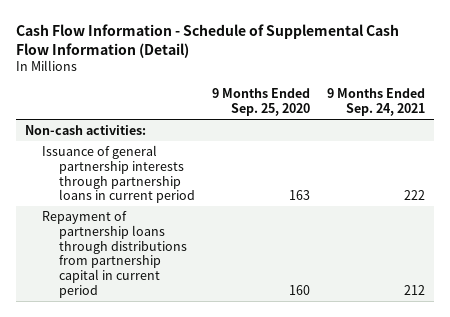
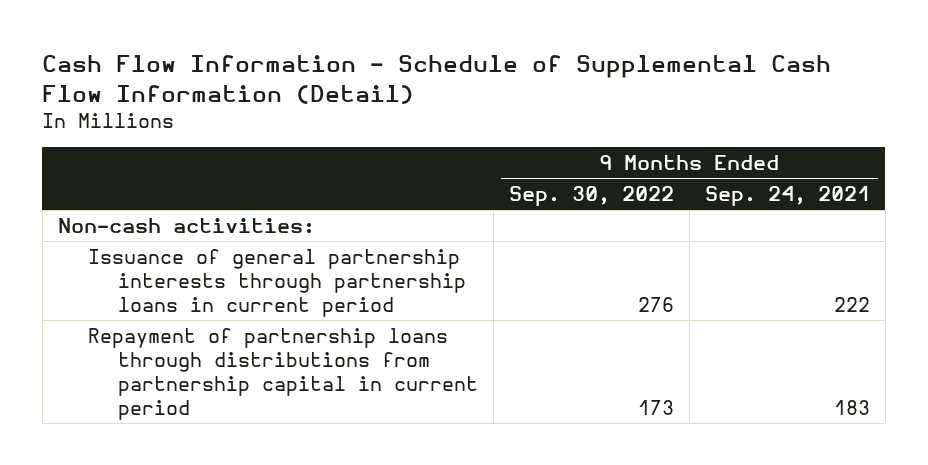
- | 9 Months Ended Sep. 25, 2020 | 9 Months Ended Sep. 24, 2021
+ | 9 Months Ended Sep. 30, 2022 | 9 Months Ended Sep. 24, 2021
- Repayment of partnership loans through distributions from partnership capital in current period | 160 | 212
+ Repayment of partnership loans through distributions from partnership capital in current period | 173 | 183

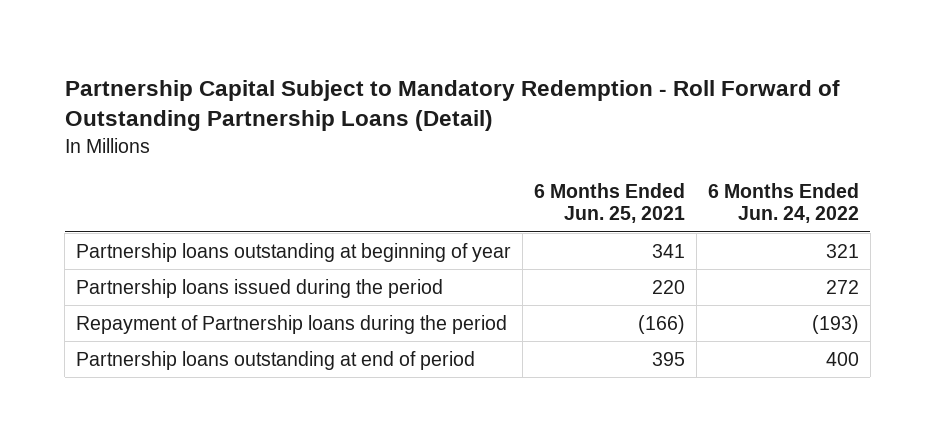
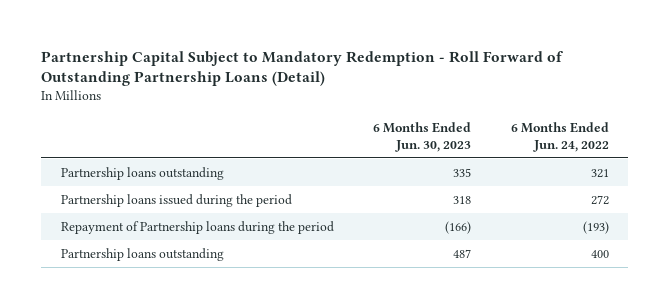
- | 6 Months Ended Jun. 25, 2021 | 6 Months Ended Jun. 24, 2022
+ | 6 Months Ended Jun. 30, 2023 | 6 Months Ended Jun. 24, 2022
- Partnership loans outstanding at beginning of year | 341 | 321
+ Partnership loans outstanding | 335 | 321
- Partnership loans outstanding at end of period | 395 | 400
+ Partnership loans outstanding | 487 | 400

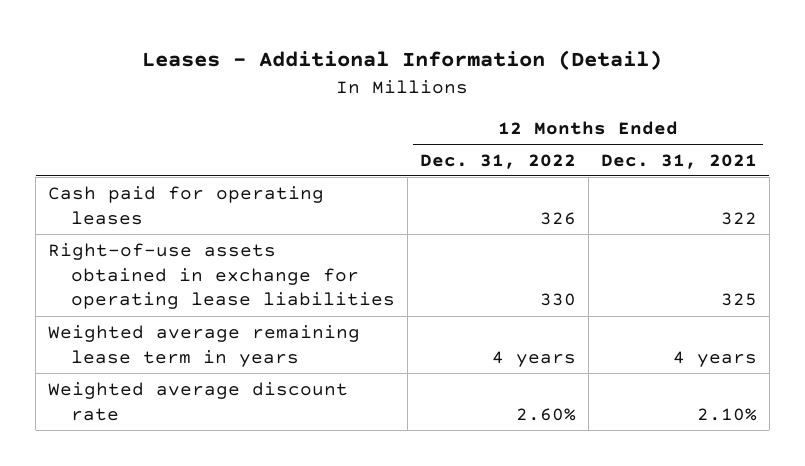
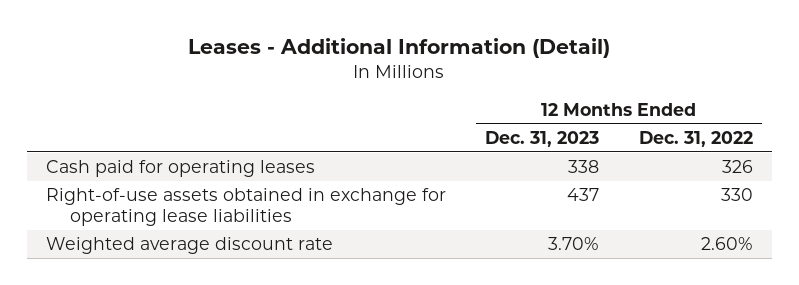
- | 12 Months Ended Dec. 31, 2022 | 12 Months Ended Dec. 31, 2021
+ | 12 Months Ended Dec. 31, 2023 | 12 Months Ended Dec. 31, 2022
- Weighted average remaining lease term in years | 4 years | 4 years

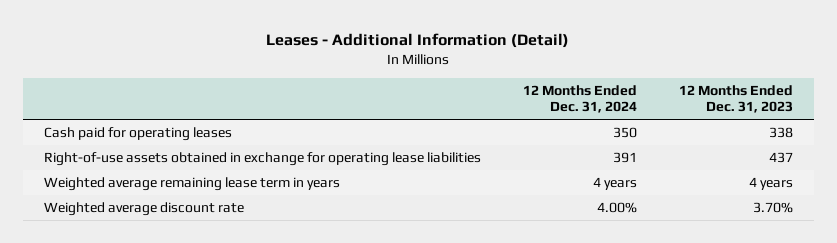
- | 12 Months Ended Dec. 31, 2023 | 12 Months Ended Dec. 31, 2022
+ | 12 Months Ended Dec. 31, 2024 | 12 Months Ended Dec. 31, 2023
+ Weighted average remaining lease term in years | 4 years | 4 years

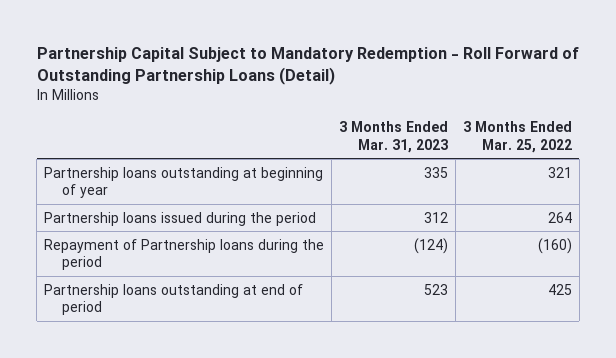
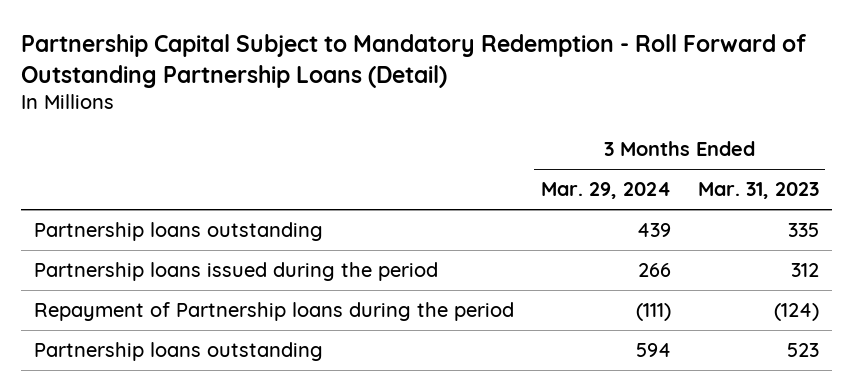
- | 3 Months Ended Mar. 31, 2023 | 3 Months Ended Mar. 25, 2022
+ | 3 Months Ended Mar. 29, 2024 | 3 Months Ended Mar. 31, 2023
- Partnership loans outstanding at beginning of year | 335 | 321
+ Partnership loans outstanding | 439 | 335
- Partnership loans outstanding at end of period | 523 | 425
+ Partnership loans outstanding | 594 | 523

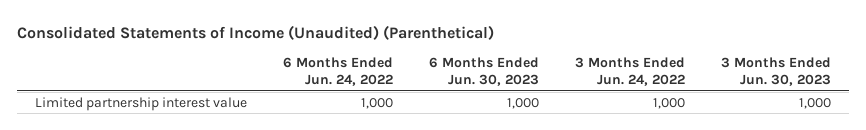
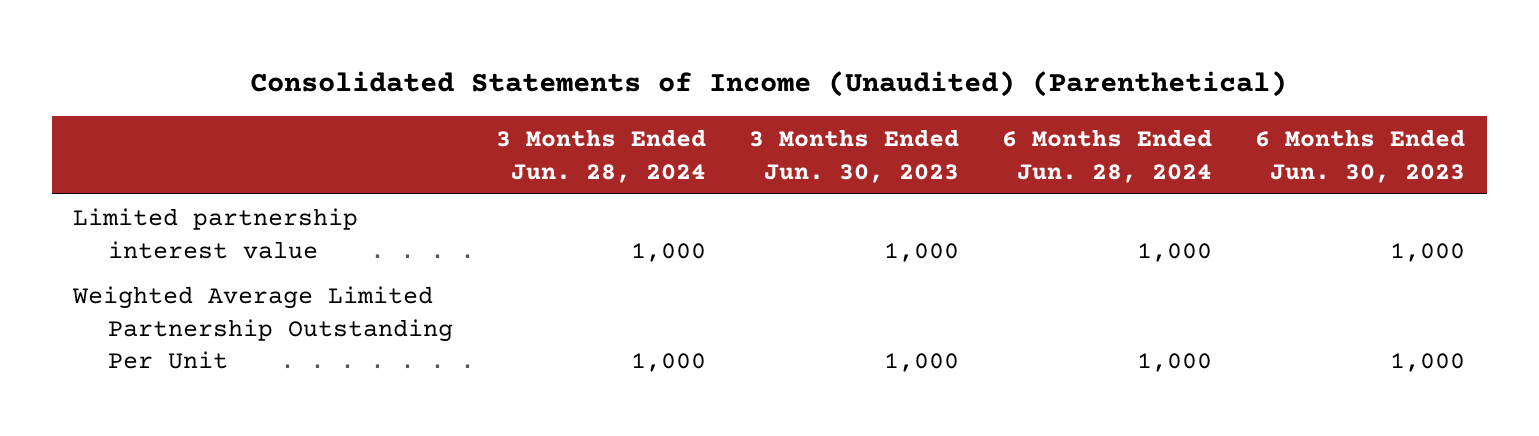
- | 6 Months Ended Jun. 24, 2022 | 6 Months Ended Jun. 30, 2023 | 3 Months Ended Jun. 24, 2022 | 3 Months Ended Jun. 30, 2023
+ | 3 Months Ended Jun. 28, 2024 | 3 Months Ended Jun. 30, 2023 | 6 Months Ended Jun. 28, 2024 | 6 Months Ended Jun. 30, 2023
+ Weighted Average Limited Partnership Outstanding Per Unit | 1,000 | 1,000 | 1,000 | 1,000

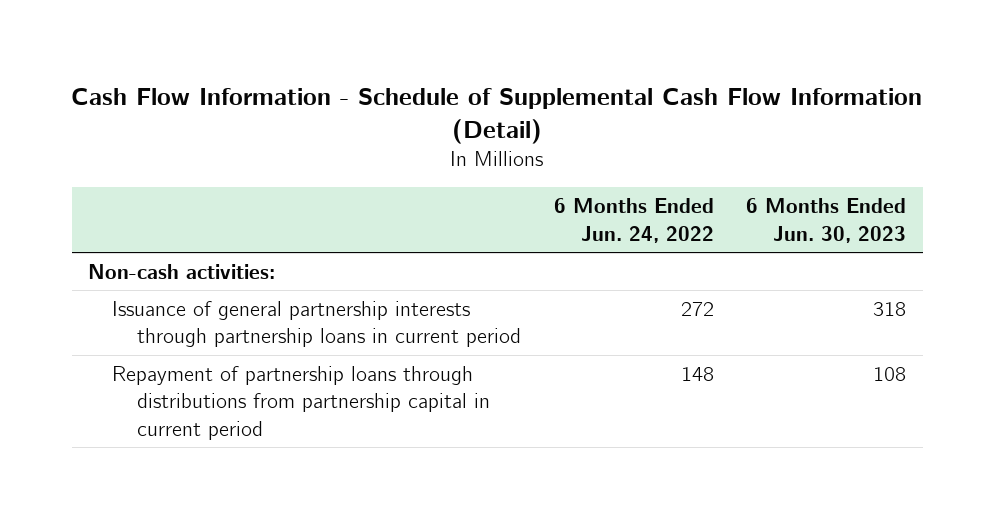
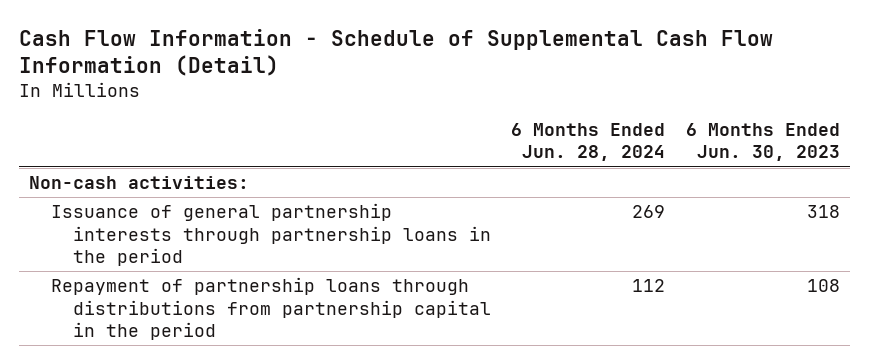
- | 6 Months Ended Jun. 24, 2022 | 6 Months Ended Jun. 30, 2023
+ | 6 Months Ended Jun. 28, 2024 | 6 Months Ended Jun. 30, 2023
- Issuance of general partnership interests through partnership loans in current period | 272 | 318
- Repayment of partnership loans through distributions from partnership capital in current period | 148 | 108
+ Issuance of general partnership interests through partnership loans in the period | 269 | 318
+ Repayment of partnership loans through distributions from partnership capital in the period | 112 | 108

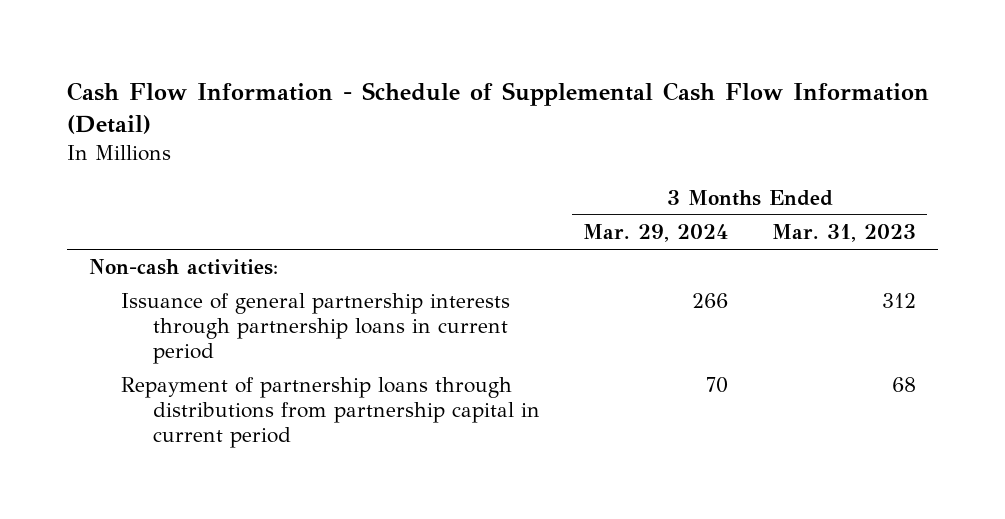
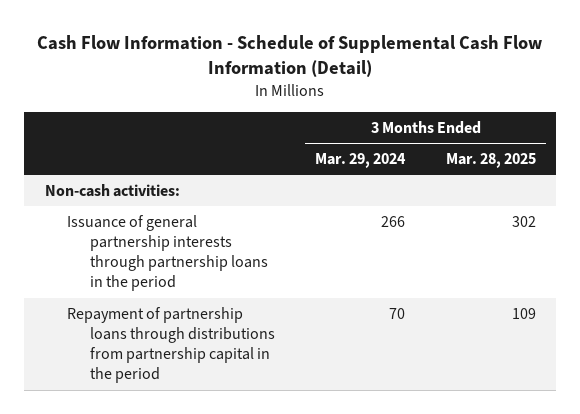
- | 3 Months Ended Mar. 29, 2024 | 3 Months Ended Mar. 31, 2023
+ | 3 Months Ended Mar. 29, 2024 | 3 Months Ended Mar. 28, 2025
- Issuance of general partnership interests through partnership loans in current period | 266 | 312
- Repayment of partnership loans through distributions from partnership capital in current period | 70 | 68
+ Issuance of general partnership interests through partnership loans in the period | 266 | 302
+ Repayment of partnership loans through distributions from partnership capital in the period | 70 | 109

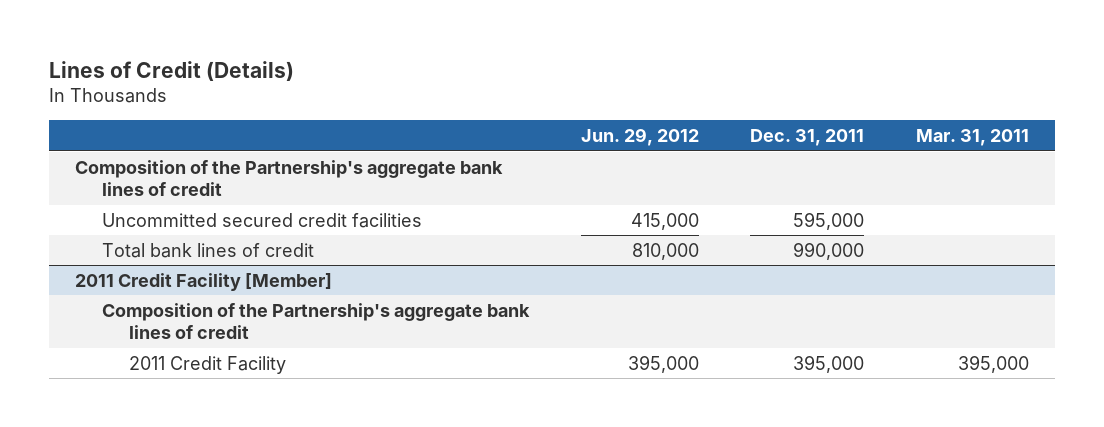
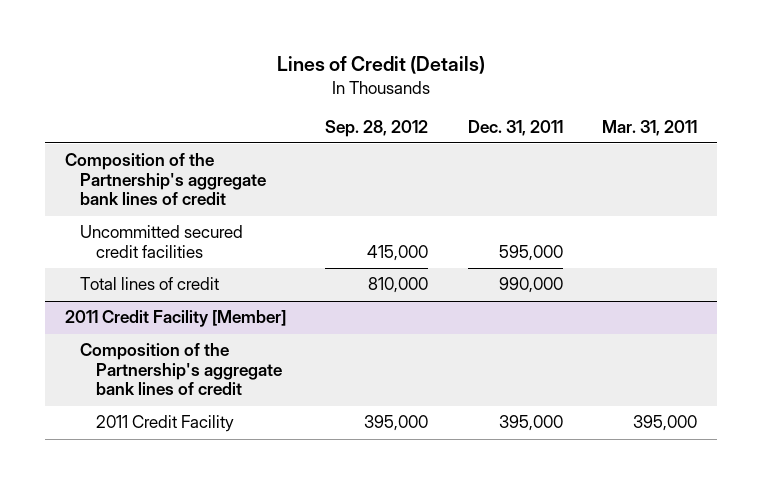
- | Jun. 29, 2012 | Dec. 31, 2011 | Mar. 31, 2011
+ | Sep. 28, 2012 | Dec. 31, 2011 | Mar. 31, 2011
- Total bank lines of credit | 810,000 | 990,000 |
+ Total lines of credit | 810,000 | 990,000 |

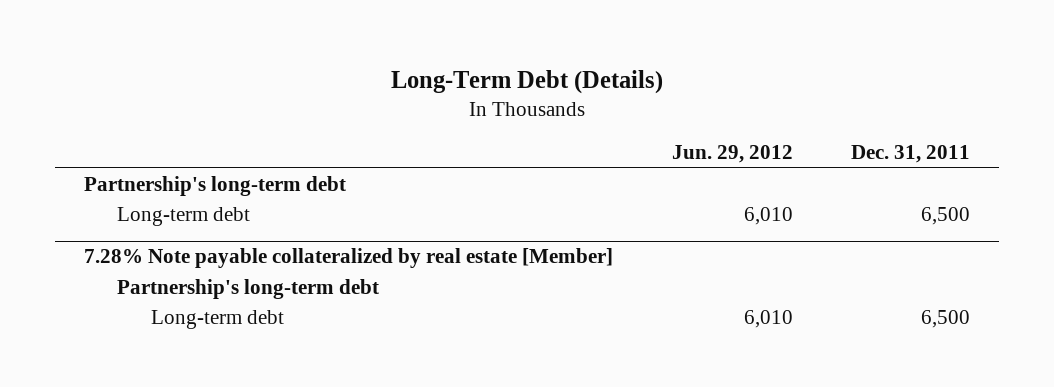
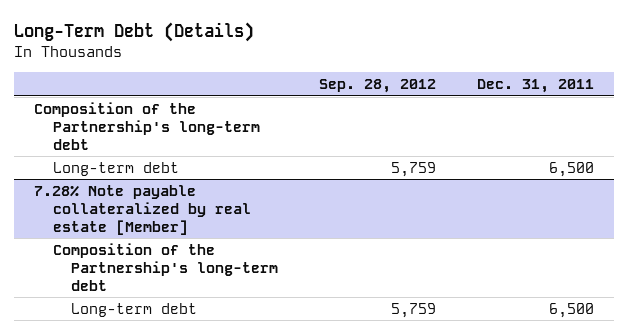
- | Jun. 29, 2012 | Dec. 31, 2011
+ | Sep. 28, 2012 | Dec. 31, 2011
- Partnership's long-term debt
+ Composition of the Partnership's long-term debt
@ 7.28% Note payable collateralized by real estate [Member]
- Partnership's long-term debt
+ Composition of the Partnership's long-term debt

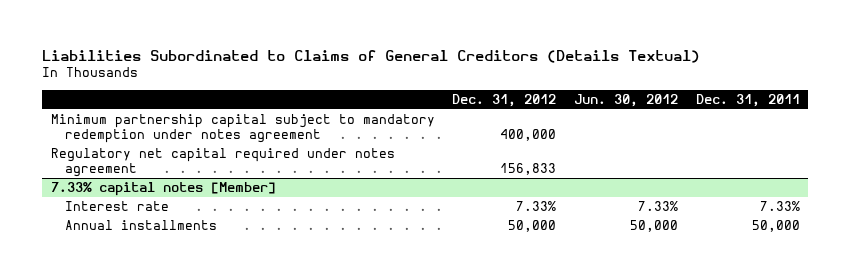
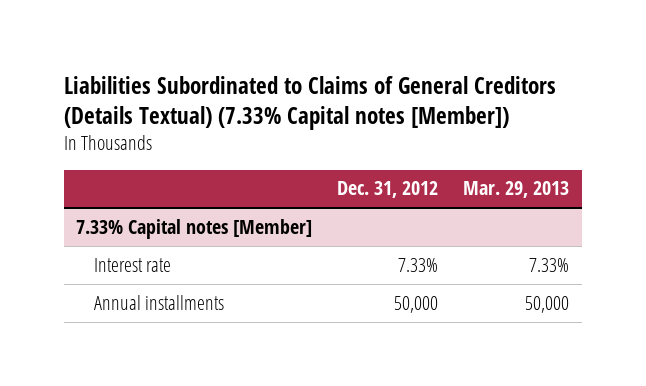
- Liabilities Subordinated to Claims of General Creditors (Details Textual)
+ Liabilities Subordinated to Claims of General Creditors (Details Textual) (7.33% Capital notes [Member])
- | Dec. 31, 2012 | Jun. 30, 2012 | Dec. 31, 2011
+ | Dec. 31, 2012 | Mar. 29, 2013
- Minimum partnership capital subject to mandatory redemption under notes agreement | 400,000 | |
- Regulatory net capital required under notes agreement | 156,833 | |
- 7.33% capital notes [Member]
+ 7.33% Capital notes [Member]

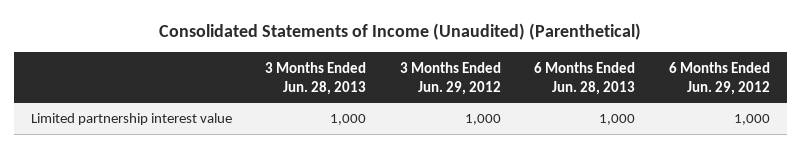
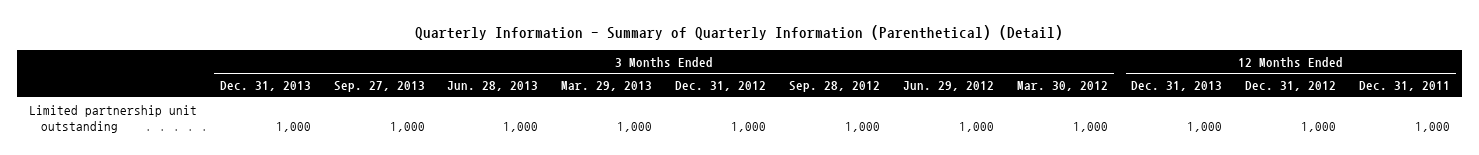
- Consolidated Statements of Income (Unaudited) (Parenthetical)
+ Quarterly Information - Summary of Quarterly Information (Parenthetical) (Detail)
- | 3 Months Ended Jun. 28, 2013 | 3 Months Ended Jun. 29, 2012 | 6 Months Ended Jun. 28, 2013 | 6 Months Ended Jun. 29, 2012
+ | 3 Months Ended Dec. 31, 2013 | 3 Months Ended Sep. 27, 2013 | 3 Months Ended Jun. 28, 2013 | 3 Months Ended Mar. 29, 2013 | 3 Months Ended Dec. 31, 2012 | 3 Months Ended Sep. 28, 2012 | 3 Months Ended Jun. 29, 2012 | 3 Months Ended Mar. 30, 2012 | 12 Months Ended Dec. 31, 2013 | 12 Months Ended Dec. 31, 2012 | 12 Months Ended Dec. 31, 2011
- Limited partnership interest value | 1,000 | 1,000 | 1,000 | 1,000
+ Limited partnership unit outstanding | 1,000 | 1,000 | 1,000 | 1,000 | 1,000 | 1,000 | 1,000 | 1,000 | 1,000 | 1,000 | 1,000

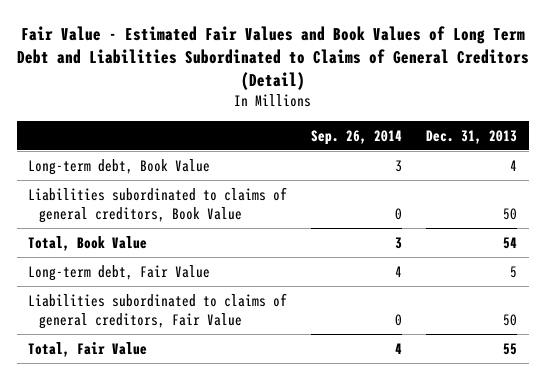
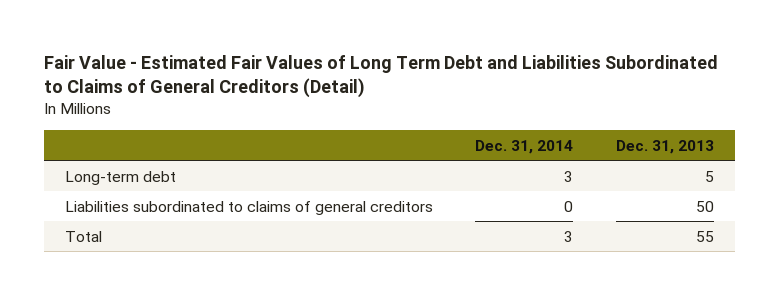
- Fair Value - Estimated Fair Values and Book Values of Long Term Debt and Liabilities Subordinated to Claims of General Creditors (Detail)
+ Fair Value - Estimated Fair Values of Long Term Debt and Liabilities Subordinated to Claims of General Creditors (Detail)
- | Sep. 26, 2014 | Dec. 31, 2013
+ | Dec. 31, 2014 | Dec. 31, 2013
- Long-term debt, Book Value | 3 | 4
- Liabilities subordinated to claims of general creditors, Book Value | 0 | 50
- Total, Book Value | 3 | 54
- Long-term debt, Fair Value | 4 | 5
- Liabilities subordinated to claims of general creditors, Fair Value | 0 | 50
- Total, Fair Value | 4 | 55
+ Long-term debt | 3 | 5
+ Liabilities subordinated to claims of general creditors | 0 | 50
+ Total | 3 | 55

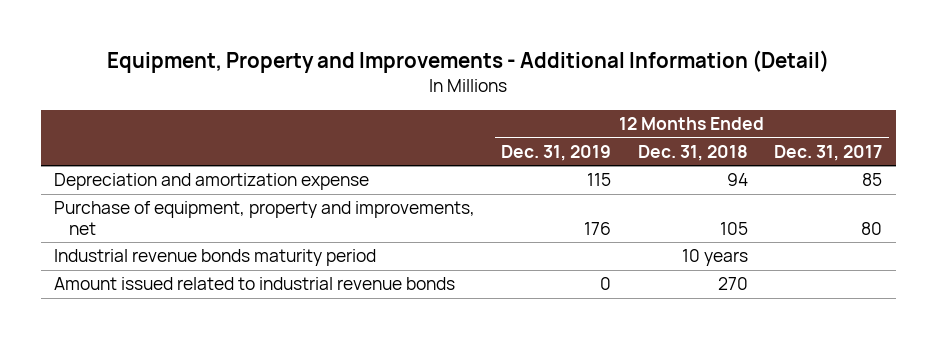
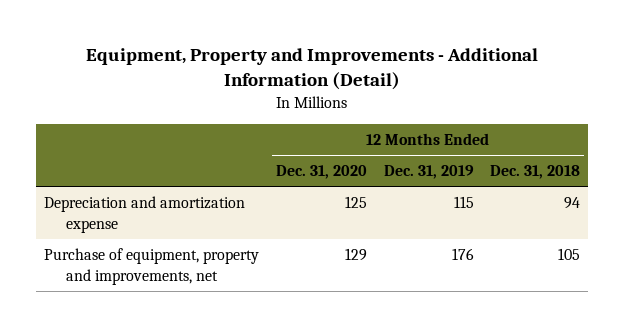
- | 12 Months Ended Dec. 31, 2019 | 12 Months Ended Dec. 31, 2018 | 12 Months Ended Dec. 31, 2017
+ | 12 Months Ended Dec. 31, 2020 | 12 Months Ended Dec. 31, 2019 | 12 Months Ended Dec. 31, 2018
- Industrial revenue bonds maturity period | | 10 years |
- Amount issued related to industrial revenue bonds | 0 | 270 |

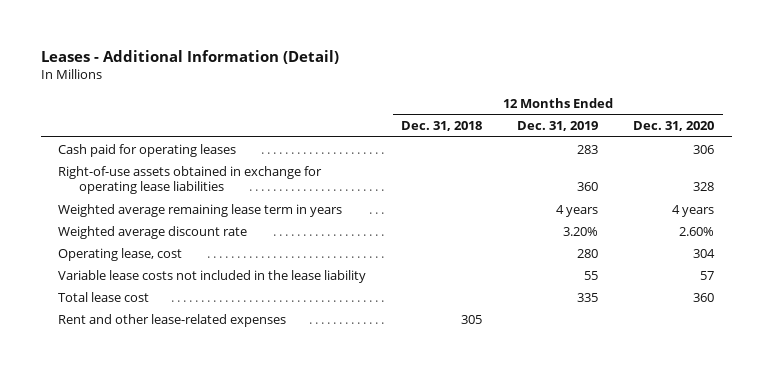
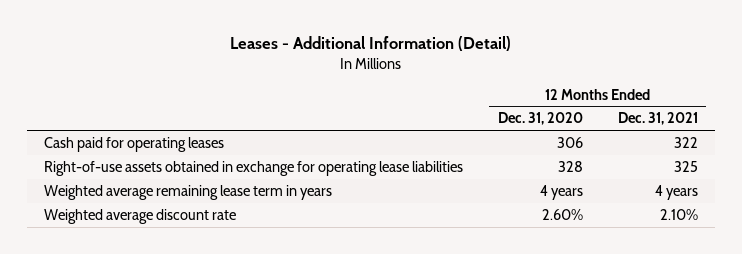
- | 12 Months Ended Dec. 31, 2018 | 12 Months Ended Dec. 31, 2019 | 12 Months Ended Dec. 31, 2020
+ | 12 Months Ended Dec. 31, 2020 | 12 Months Ended Dec. 31, 2021
- Operating lease, cost | | 280 | 304
- Variable lease costs not included in the lease liability | | 55 | 57
- Total lease cost | | 335 | 360
- Rent and other lease-related expenses | 305 | |

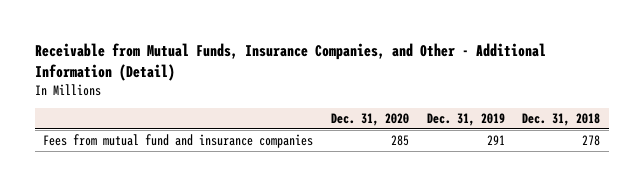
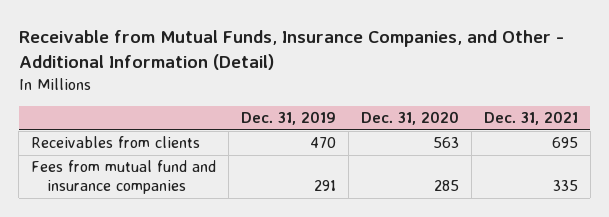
- | Dec. 31, 2020 | Dec. 31, 2019 | Dec. 31, 2018
+ | Dec. 31, 2019 | Dec. 31, 2020 | Dec. 31, 2021
+ Receivables from clients | 470 | 563 | 695

